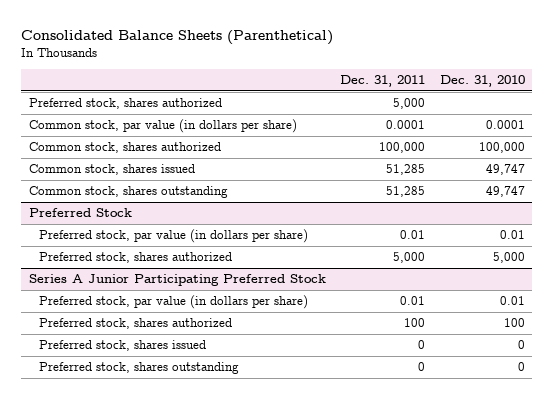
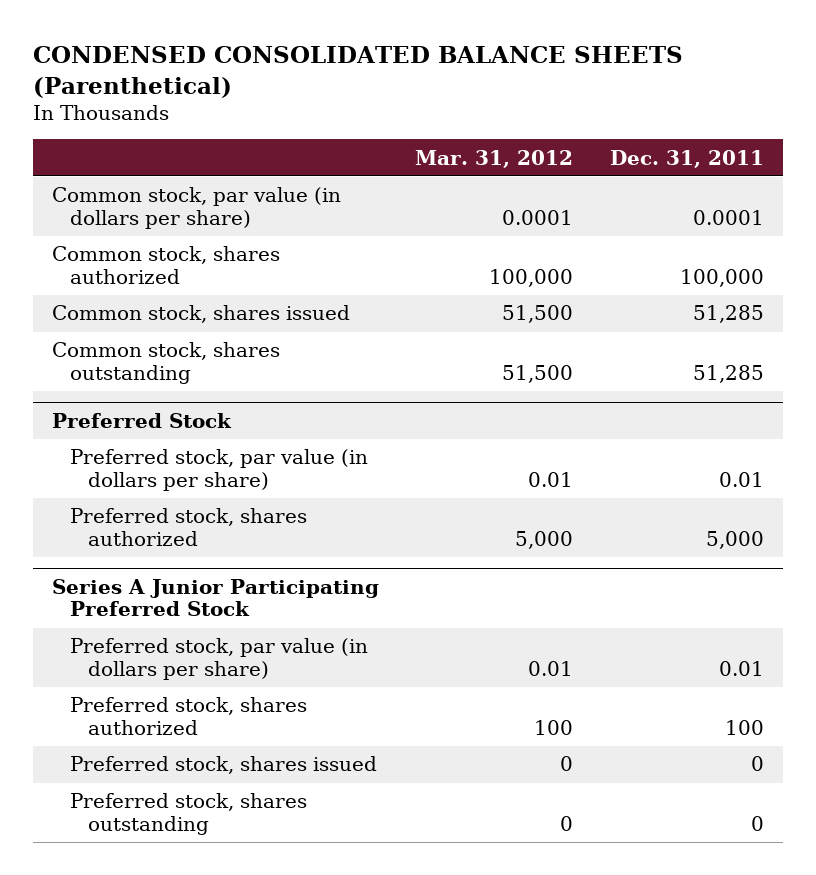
- Consolidated Balance Sheets (Parenthetical)
+ CONDENSED CONSOLIDATED BALANCE SHEETS (Parenthetical)
- | Dec. 31, 2011 | Dec. 31, 2010
+ | Mar. 31, 2012 | Dec. 31, 2011
- Preferred stock, shares authorized | 5,000 |

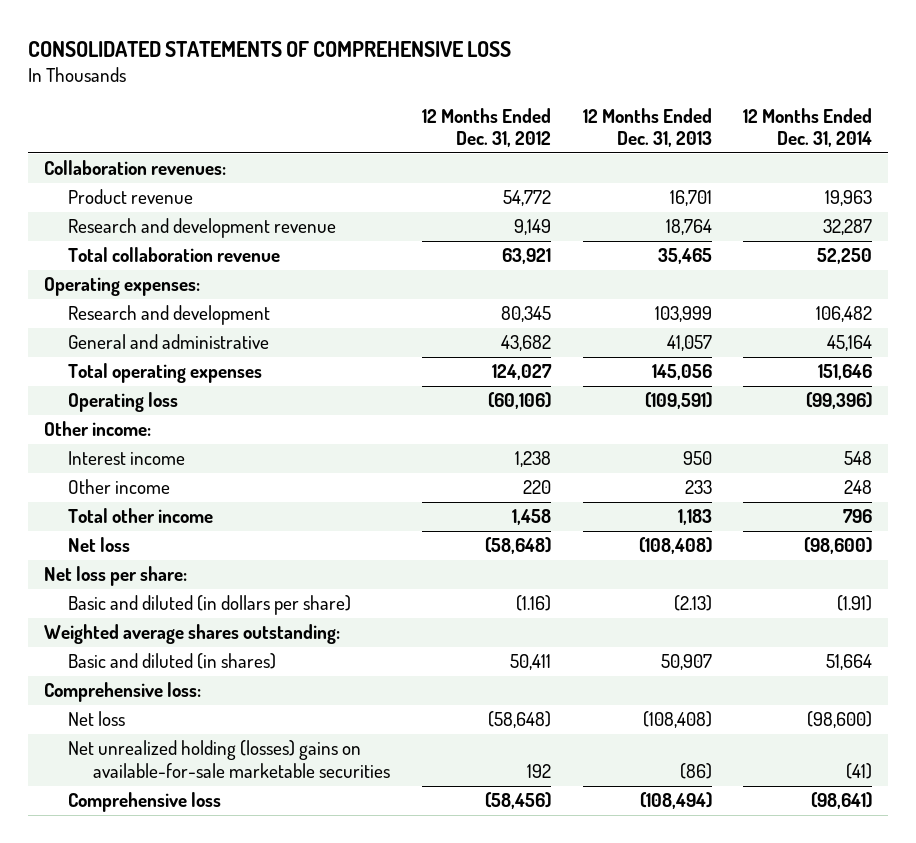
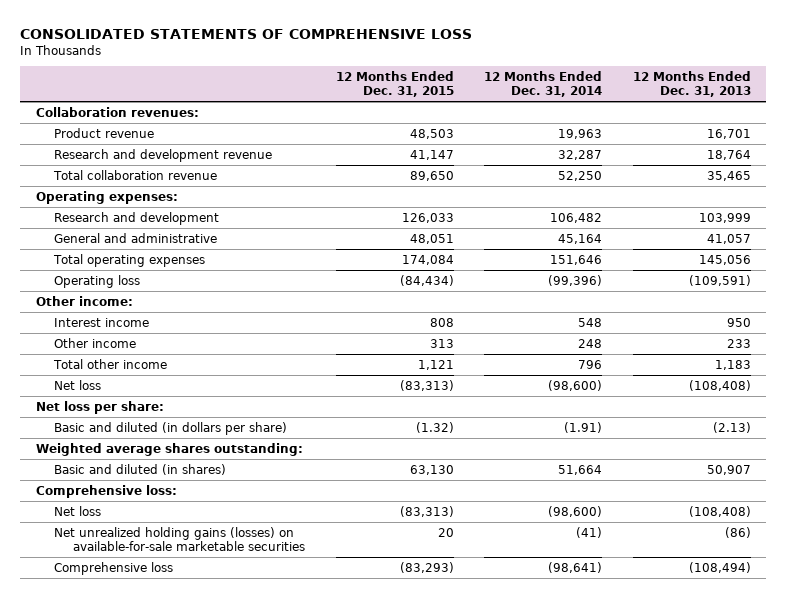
- | 12 Months Ended Dec. 31, 2012 | 12 Months Ended Dec. 31, 2013 | 12 Months Ended Dec. 31, 2014
+ | 12 Months Ended Dec. 31, 2015 | 12 Months Ended Dec. 31, 2014 | 12 Months Ended Dec. 31, 2013
- Net unrealized holding (losses) gains on available-for-sale marketable securities | 192 | (86) | (41)
+ Net unrealized holding gains (losses) on available-for-sale marketable securities | 20 | (41) | (86)

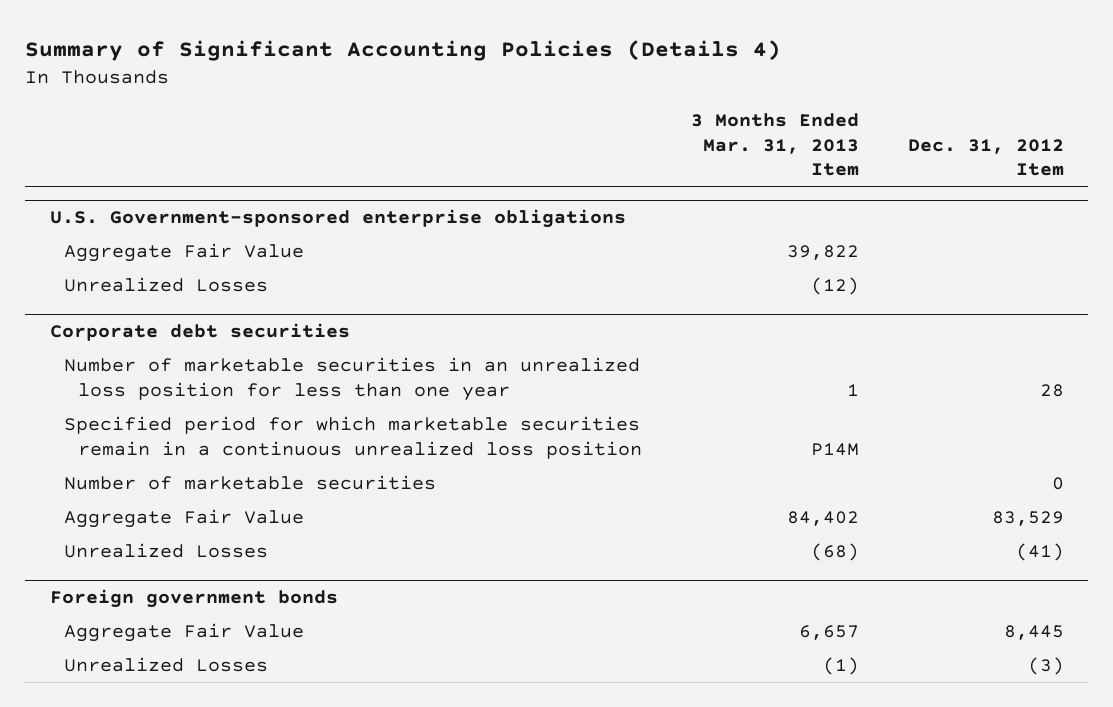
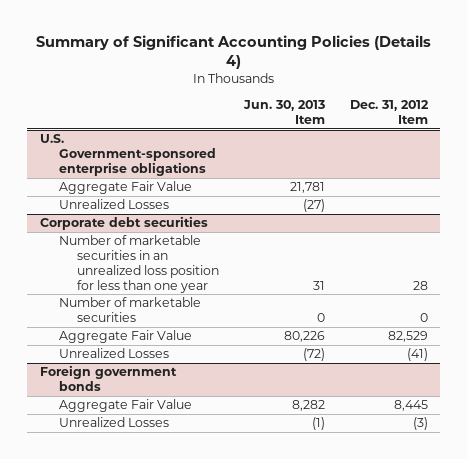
- | 3 Months Ended Mar. 31, 2013 Item | Dec. 31, 2012 Item
+ | Jun. 30, 2013 Item | Dec. 31, 2012 Item
@ Corporate debt securities
- Specified period for which marketable securities remain in a continuous unrealized loss position | P14M |
- Aggregate Fair Value | 84,402 | 83,529
+ Aggregate Fair Value | 80,226 | 82,529

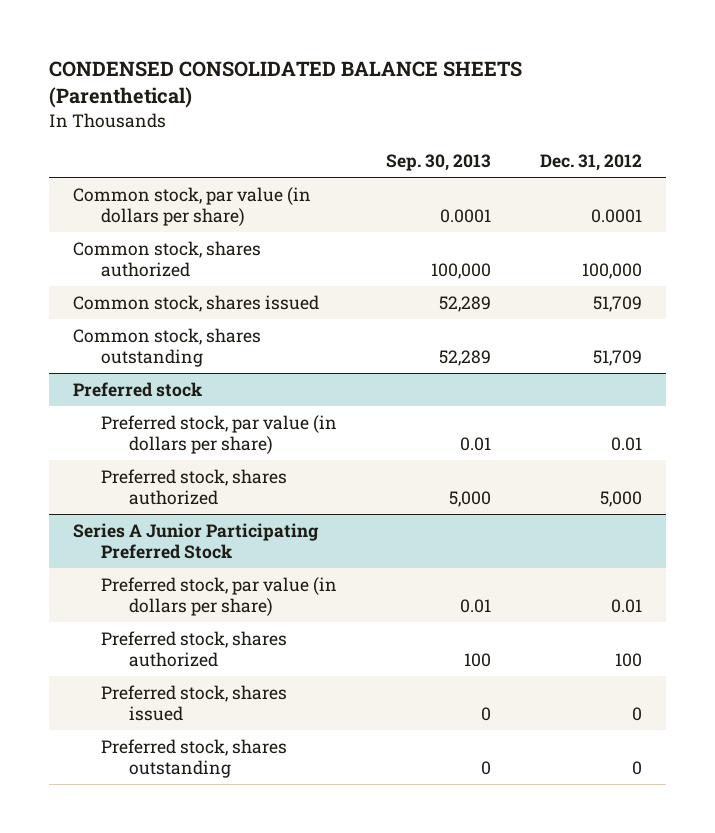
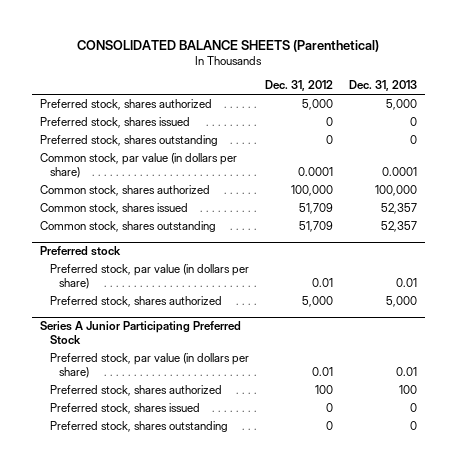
- CONDENSED CONSOLIDATED BALANCE SHEETS (Parenthetical)
+ CONSOLIDATED BALANCE SHEETS (Parenthetical)
- | Sep. 30, 2013 | Dec. 31, 2012
+ | Dec. 31, 2012 | Dec. 31, 2013
+ Preferred stock, shares authorized | 5,000 | 5,000
+ Preferred stock, shares issued | 0 | 0
+ Preferred stock, shares outstanding | 0 | 0

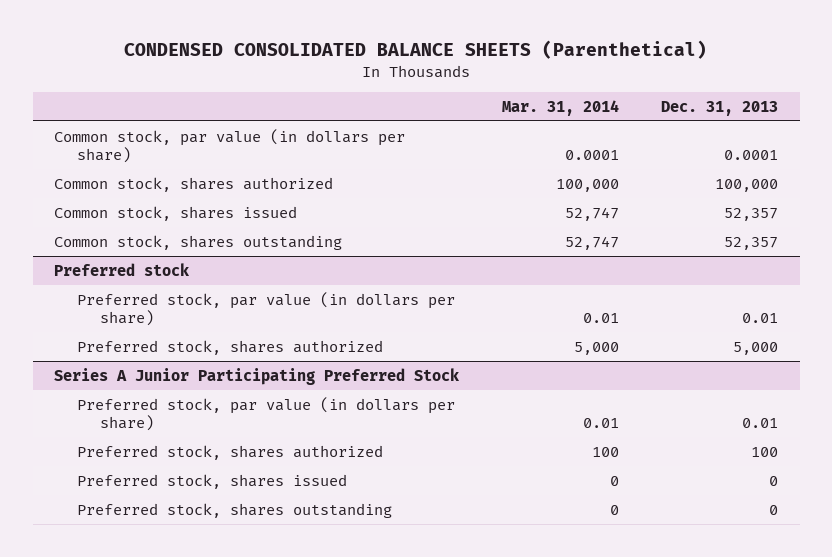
- CONSOLIDATED BALANCE SHEETS (Parenthetical)
+ CONDENSED CONSOLIDATED BALANCE SHEETS (Parenthetical)
- | Dec. 31, 2012 | Dec. 31, 2013
+ | Mar. 31, 2014 | Dec. 31, 2013
- Preferred stock, shares authorized | 5,000 | 5,000
- Preferred stock, shares issued | 0 | 0
- Preferred stock, shares outstanding | 0 | 0

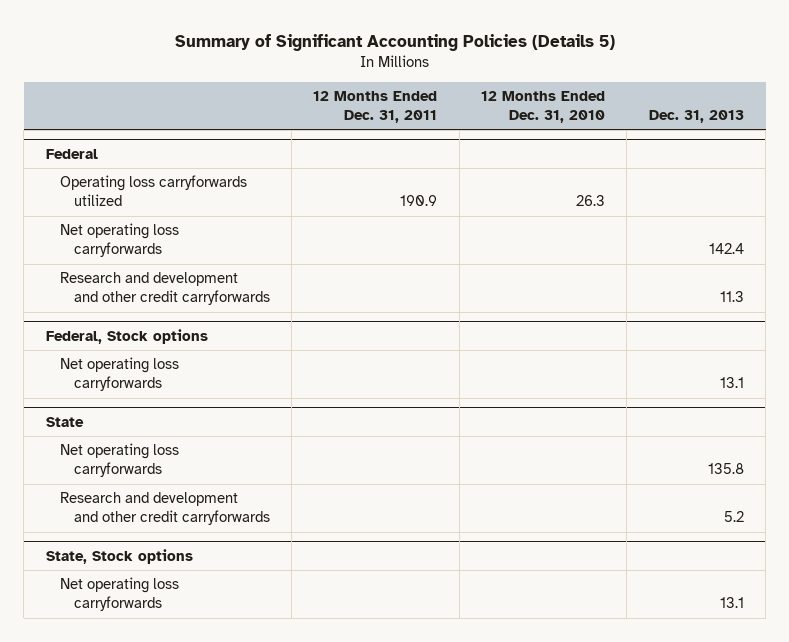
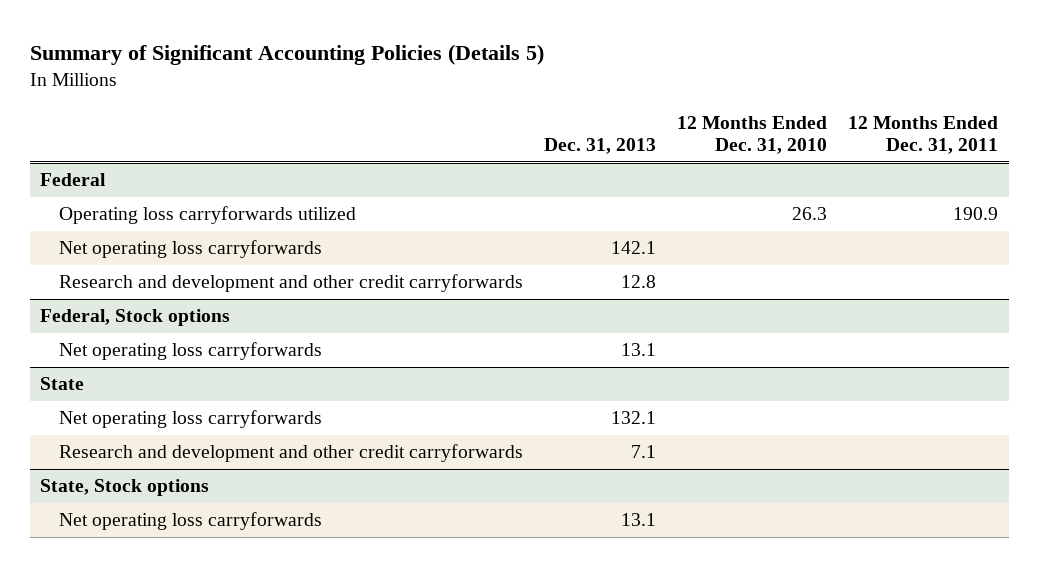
- | 12 Months Ended Dec. 31, 2011 | 12 Months Ended Dec. 31, 2010 | Dec. 31, 2013
+ | Dec. 31, 2013 | 12 Months Ended Dec. 31, 2010 | 12 Months Ended Dec. 31, 2011
@ Federal
- Net operating loss carryforwards | | | 142.4
- Research and development and other credit carryforwards | | | 11.3
+ Net operating loss carryforwards | 142.1 | |
+ Research and development and other credit carryforwards | 12.8 | |
@ State
- Net operating loss carryforwards | | | 135.8
- Research and development and other credit carryforwards | | | 5.2
+ Net operating loss carryforwards | 132.1 | |
+ Research and development and other credit carryforwards | 7.1 | |

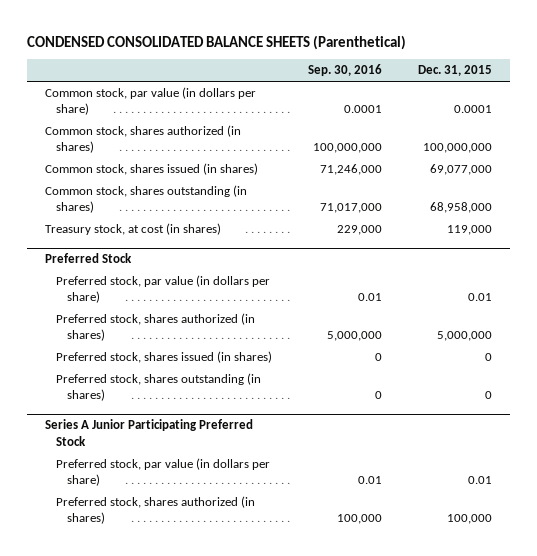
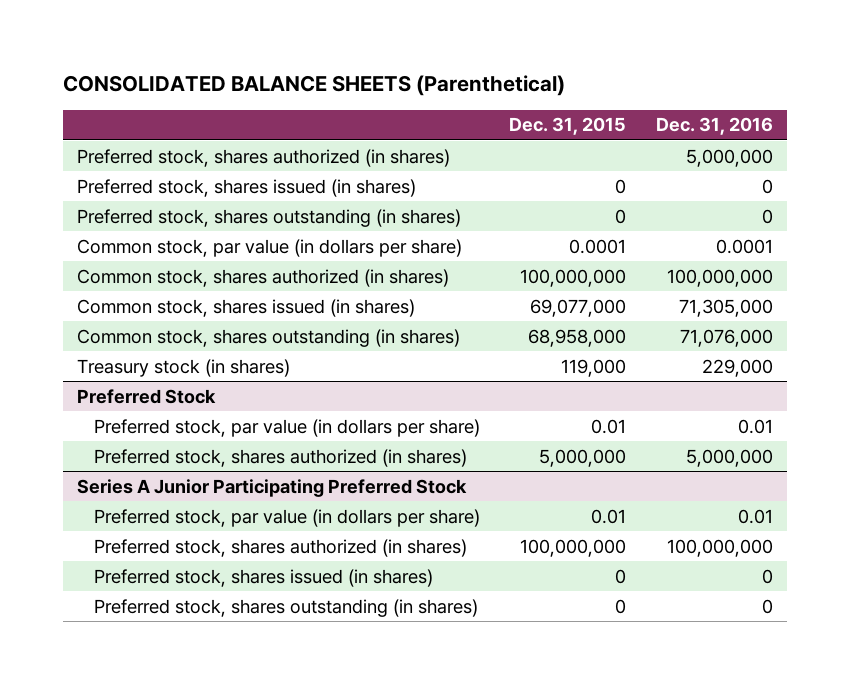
- CONDENSED CONSOLIDATED BALANCE SHEETS (Parenthetical)
+ CONSOLIDATED BALANCE SHEETS (Parenthetical)
- | Sep. 30, 2016 | Dec. 31, 2015
+ | Dec. 31, 2015 | Dec. 31, 2016
+ Preferred stock, shares authorized (in shares) | | 5,000,000
+ Preferred stock, shares issued (in shares) | 0 | 0
+ Preferred stock, shares outstanding (in shares) | 0 | 0
- Treasury stock, at cost (in shares) | 229,000 | 119,000
+ Treasury stock (in shares) | 119,000 | 229,000
@ Preferred Stock
- Preferred stock, shares issued (in shares) | 0 | 0
- Preferred stock, shares outstanding (in shares) | 0 | 0
@ Series A Junior Participating Preferred Stock
- Preferred stock, shares authorized (in shares) | 100,000 | 100,000
+ Preferred stock, shares authorized (in shares) | 100,000,000 | 100,000,000
+ Preferred stock, shares issued (in shares) | 0 | 0
+ Preferred stock, shares outstanding (in shares) | 0 | 0

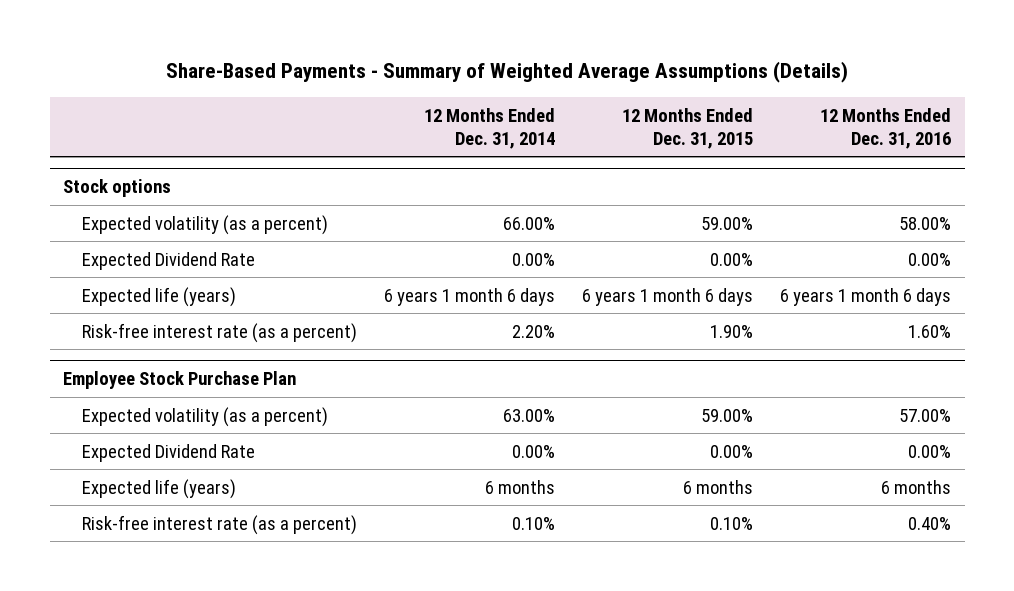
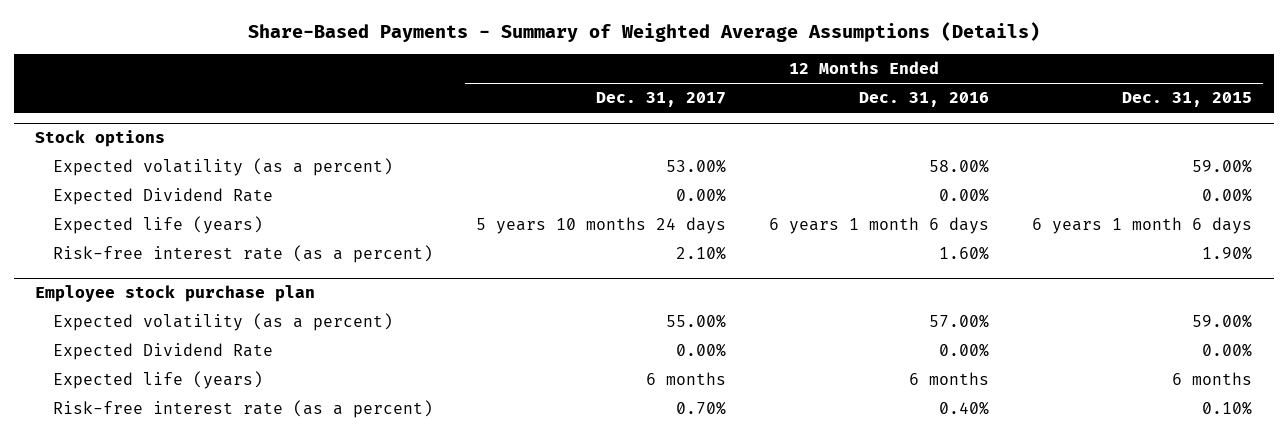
- | 12 Months Ended Dec. 31, 2014 | 12 Months Ended Dec. 31, 2015 | 12 Months Ended Dec. 31, 2016
+ | 12 Months Ended Dec. 31, 2017 | 12 Months Ended Dec. 31, 2016 | 12 Months Ended Dec. 31, 2015
- Employee Stock Purchase Plan
+ Employee stock purchase plan

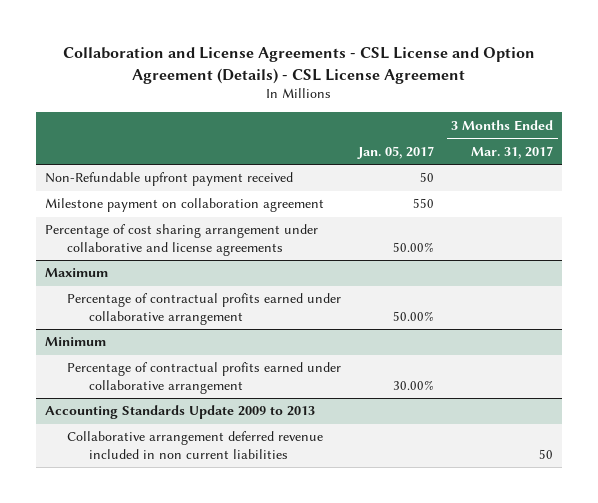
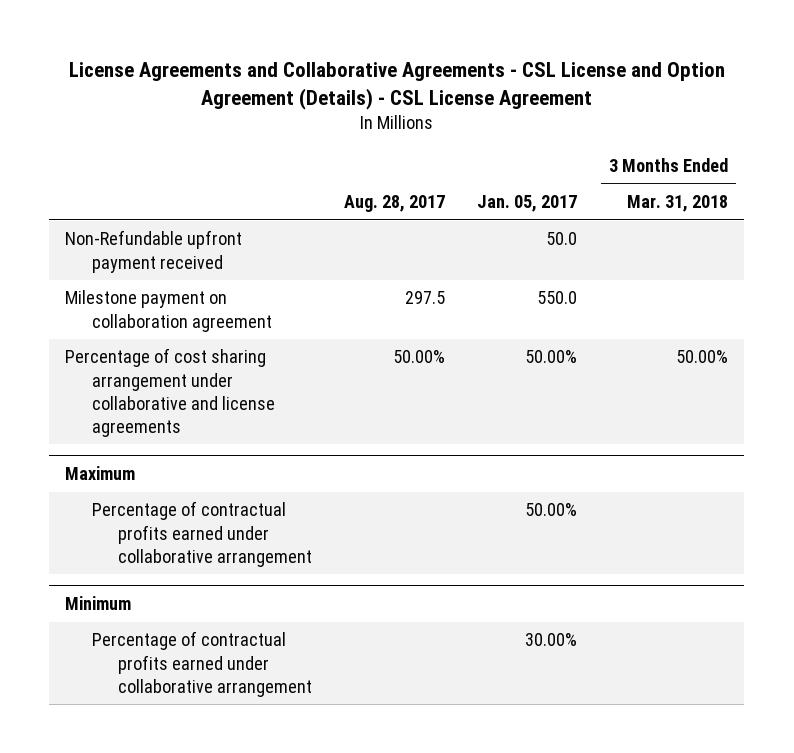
- Collaboration and License Agreements - CSL License and Option Agreement (Details) - CSL License Agreement
+ License Agreements and Collaborative Agreements - CSL License and Option Agreement (Details) - CSL License Agreement
- | Jan. 05, 2017 | 3 Months Ended Mar. 31, 2017
+ | Aug. 28, 2017 | Jan. 05, 2017 | 3 Months Ended Mar. 31, 2018
- Non-Refundable upfront payment received | 50 |
- Milestone payment on collaboration agreement | 550 |
+ Non-Refundable upfront payment received | | 50.0 |
+ Milestone payment on collaboration agreement | 297.5 | 550.0 |
- Accounting Standards Update 2009 to 2013
- Collaborative arrangement deferred revenue included in non current liabilities | | 50

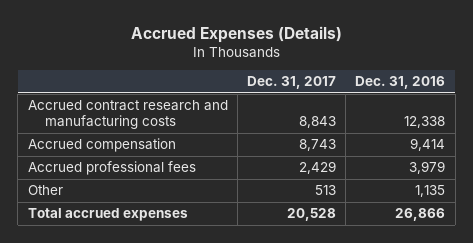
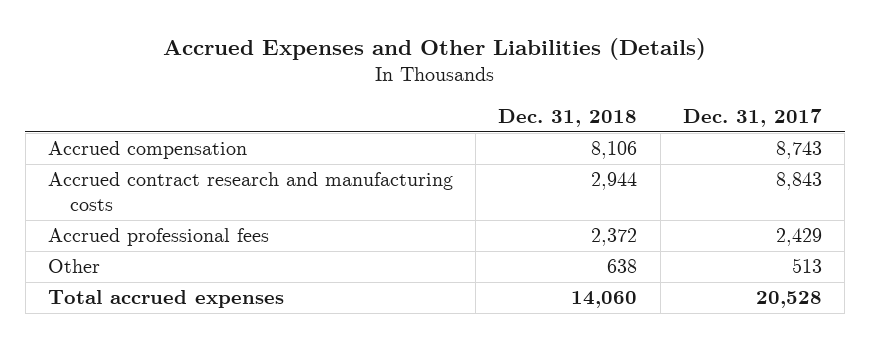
- Accrued Expenses (Details)
+ Accrued Expenses and Other Liabilities (Details)
- | Dec. 31, 2017 | Dec. 31, 2016
+ | Dec. 31, 2018 | Dec. 31, 2017
moved down: Accrued contract research and manufacturing costs | 2,944 | 8,843

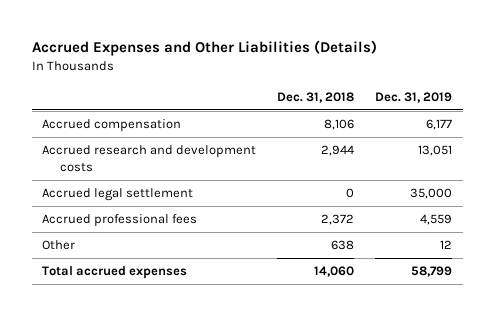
- | Dec. 31, 2018 | Dec. 31, 2017
+ | Dec. 31, 2018 | Dec. 31, 2019
- Accrued contract research and manufacturing costs | 2,944 | 8,843
+ Accrued research and development costs | 2,944 | 13,051
+ Accrued legal settlement | 0 | 35,000

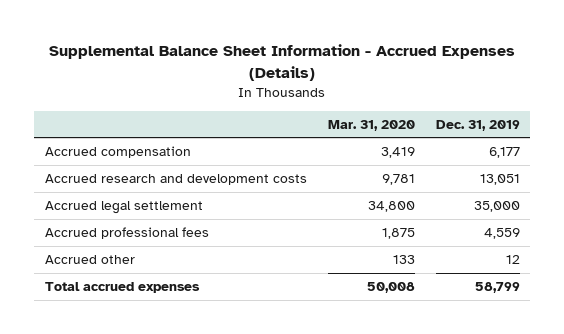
- Accrued Expenses and Other Liabilities (Details)
+ Supplemental Balance Sheet Information - Accrued Expenses (Details)
- | Dec. 31, 2018 | Dec. 31, 2019
+ | Mar. 31, 2020 | Dec. 31, 2019
- Other | 638 | 12
+ Accrued other | 133 | 12

